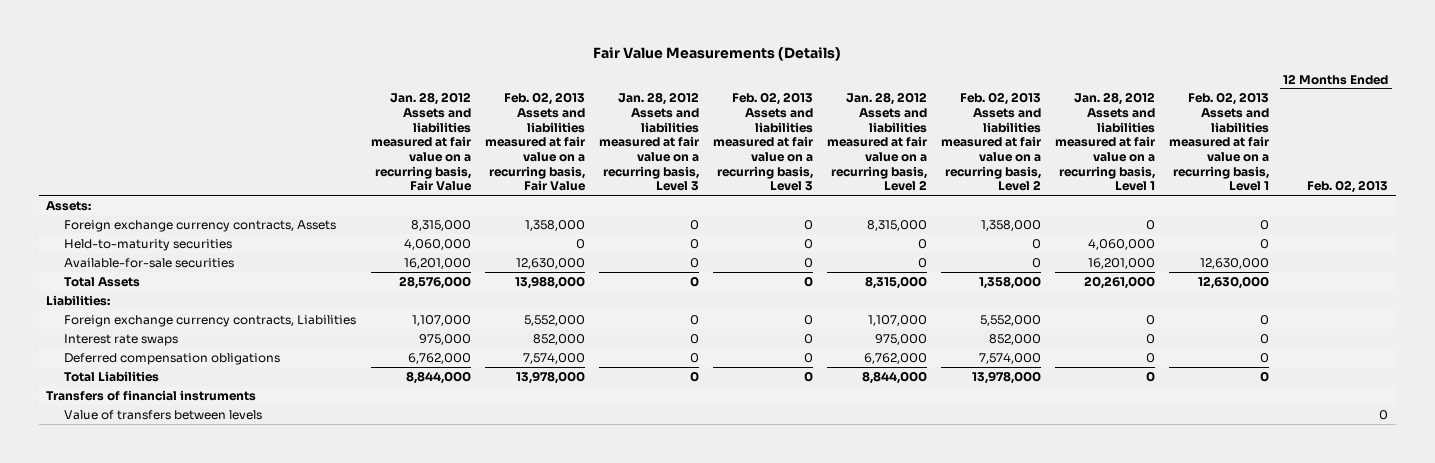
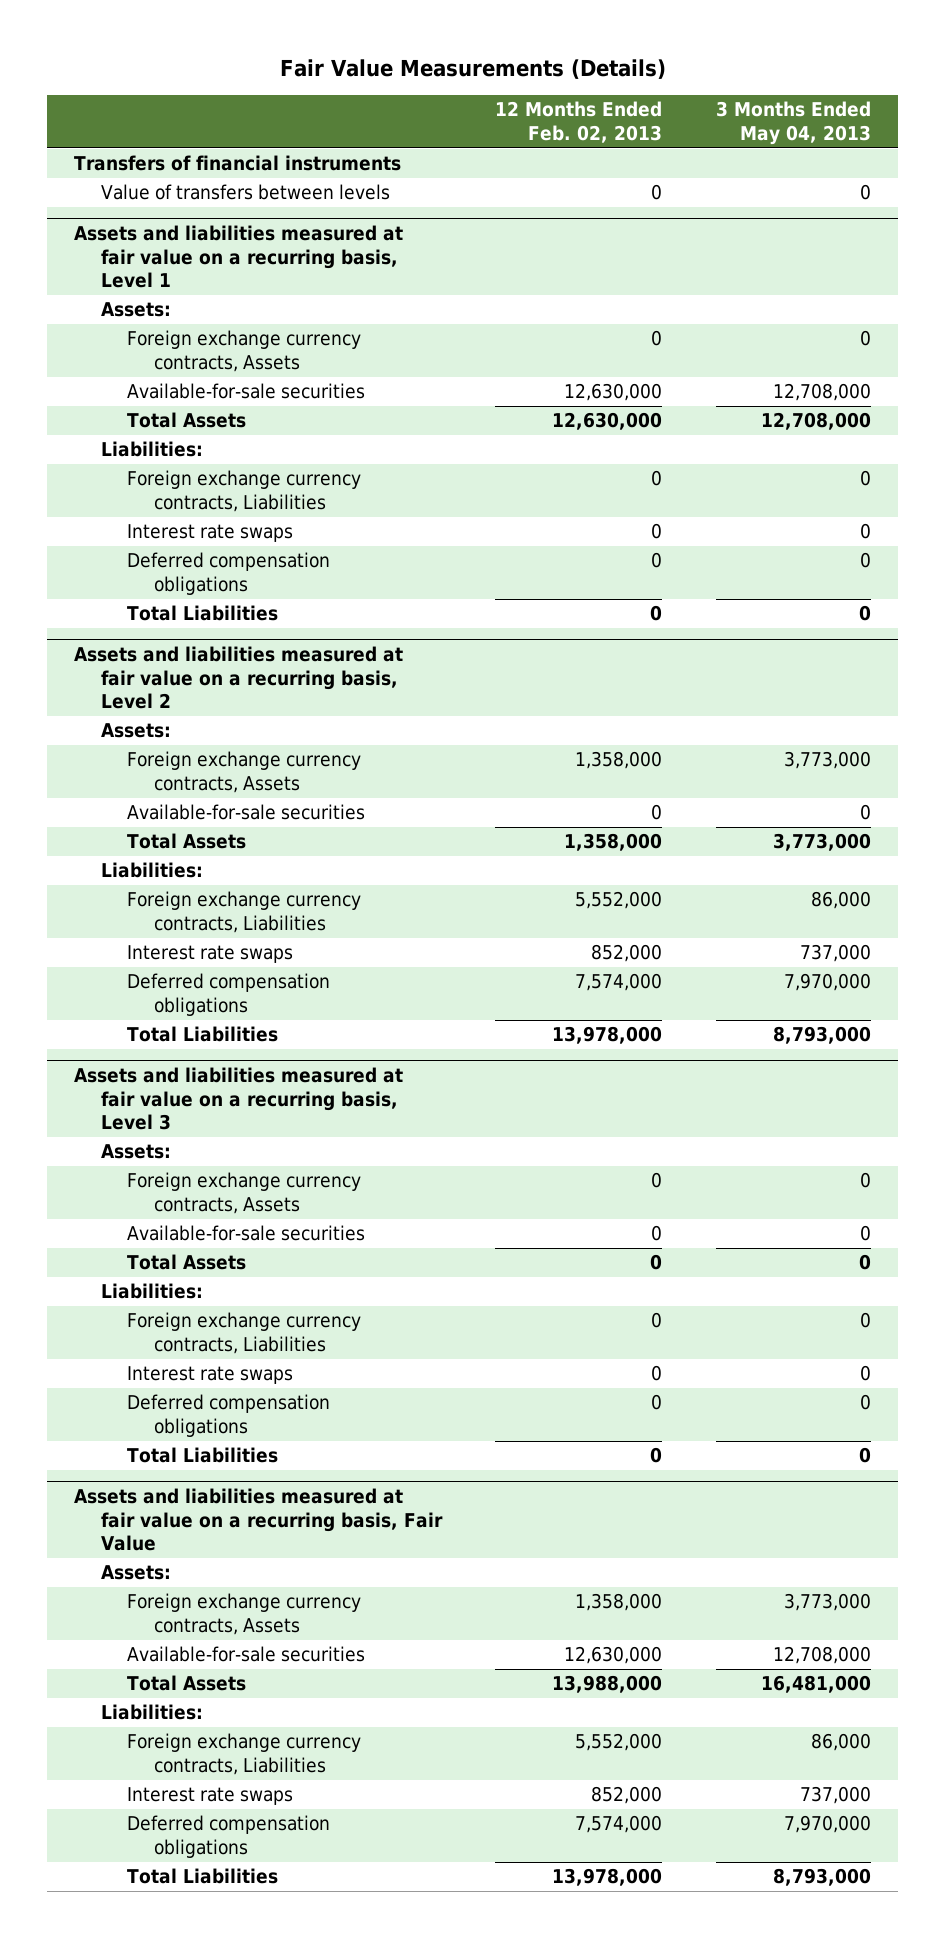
- | Jan. 28, 2012 Assets and liabilities measured at fair value on a recurring basis, Fair Value | Feb. 02, 2013 Assets and liabilities measured at fair value on a recurring basis, Fair Value | Jan. 28, 2012 Assets and liabilities measured at fair value on a recurring basis, Level 3 | Feb. 02, 2013 Assets and liabilities measured at fair value on a recurring basis, Level 3 | Jan. 28, 2012 Assets and liabilities measured at fair value on a recurring basis, Level 2 | Feb. 02, 2013 Assets and liabilities measured at fair value on a recurring basis, Level 2 | Jan. 28, 2012 Assets and liabilities measured at fair value on a recurring basis, Level 1 | Feb. 02, 2013 Assets and liabilities measured at fair value on a recurring basis, Level 1 | 12 Months Ended Feb. 02, 2013
+ | 12 Months Ended Feb. 02, 2013 | 3 Months Ended May 04, 2013
- Assets:
- Foreign exchange currency contracts, Assets | 8,315,000 | 1,358,000 | 0 | 0 | 8,315,000 | 1,358,000 | 0 | 0 |
- Held-to-maturity securities | 4,060,000 | 0 | 0 | 0 | 0 | 0 | 4,060,000 | 0 |
- Available-for-sale securities | 16,201,000 | 12,630,000 | 0 | 0 | 0 | 0 | 16,201,000 | 12,630,000 |
- Total Assets | 28,576,000 | 13,988,000 | 0 | 0 | 8,315,000 | 1,358,000 | 20,261,000 | 12,630,000 |
- Liabilities:
- Foreign exchange currency contracts, Liabilities | 1,107,000 | 5,552,000 | 0 | 0 | 1,107,000 | 5,552,000 | 0 | 0 |
- Interest rate swaps | 975,000 | 852,000 | 0 | 0 | 975,000 | 852,000 | 0 | 0 |
- Deferred compensation obligations | 6,762,000 | 7,574,000 | 0 | 0 | 6,762,000 | 7,574,000 | 0 | 0 |
- Total Liabilities | 8,844,000 | 13,978,000 | 0 | 0 | 8,844,000 | 13,978,000 | 0 | 0 |
+ Assets and liabilities measured at fair value on a recurring basis, Level 1
+ Assets:
+ Foreign exchange currency contracts, Assets | 0 | 0
+ Available-for-sale securities | 12,630,000 | 12,708,000
+ Total Assets | 12,630,000 | 12,708,000
+ Liabilities:
+ Foreign exchange currency contracts, Liabilities | 0 | 0
+ Interest rate swaps | 0 | 0
+ Deferred compensation obligations | 0 | 0
+ Total Liabilities | 0 | 0
+ Assets and liabilities measured at fair value on a recurring basis, Level 2
+ Assets:
+ Foreign exchange currency contracts, Assets | 1,358,000 | 3,773,000
+ Available-for-sale securities | 0 | 0
+ Total Assets | 1,358,000 | 3,773,000
+ Liabilities:
+ Foreign exchange currency contracts, Liabilities | 5,552,000 | 86,000
+ Interest rate swaps | 852,000 | 737,000
+ Deferred compensation obligations | 7,574,000 | 7,970,000
+ Total Liabilities | 13,978,000 | 8,793,000
+ Assets and liabilities measured at fair value on a recurring basis, Level 3
+ Assets:
+ Foreign exchange currency contracts, Assets | 0 | 0
+ Available-for-sale securities | 0 | 0
+ Total Assets | 0 | 0
+ Liabilities:
+ Foreign exchange currency contracts, Liabilities | 0 | 0
+ Interest rate swaps | 0 | 0
+ Deferred compensation obligations | 0 | 0
+ Total Liabilities | 0 | 0
+ Assets and liabilities measured at fair value on a recurring basis, Fair Value
+ Assets:
+ Foreign exchange currency contracts, Assets | 1,358,000 | 3,773,000
+ Available-for-sale securities | 12,630,000 | 12,708,000
+ Total Assets | 13,988,000 | 16,481,000
+ Liabilities:
+ Foreign exchange currency contracts, Liabilities | 5,552,000 | 86,000
+ Interest rate swaps | 852,000 | 737,000
+ Deferred compensation obligations | 7,574,000 | 7,970,000
+ Total Liabilities | 13,978,000 | 8,793,000

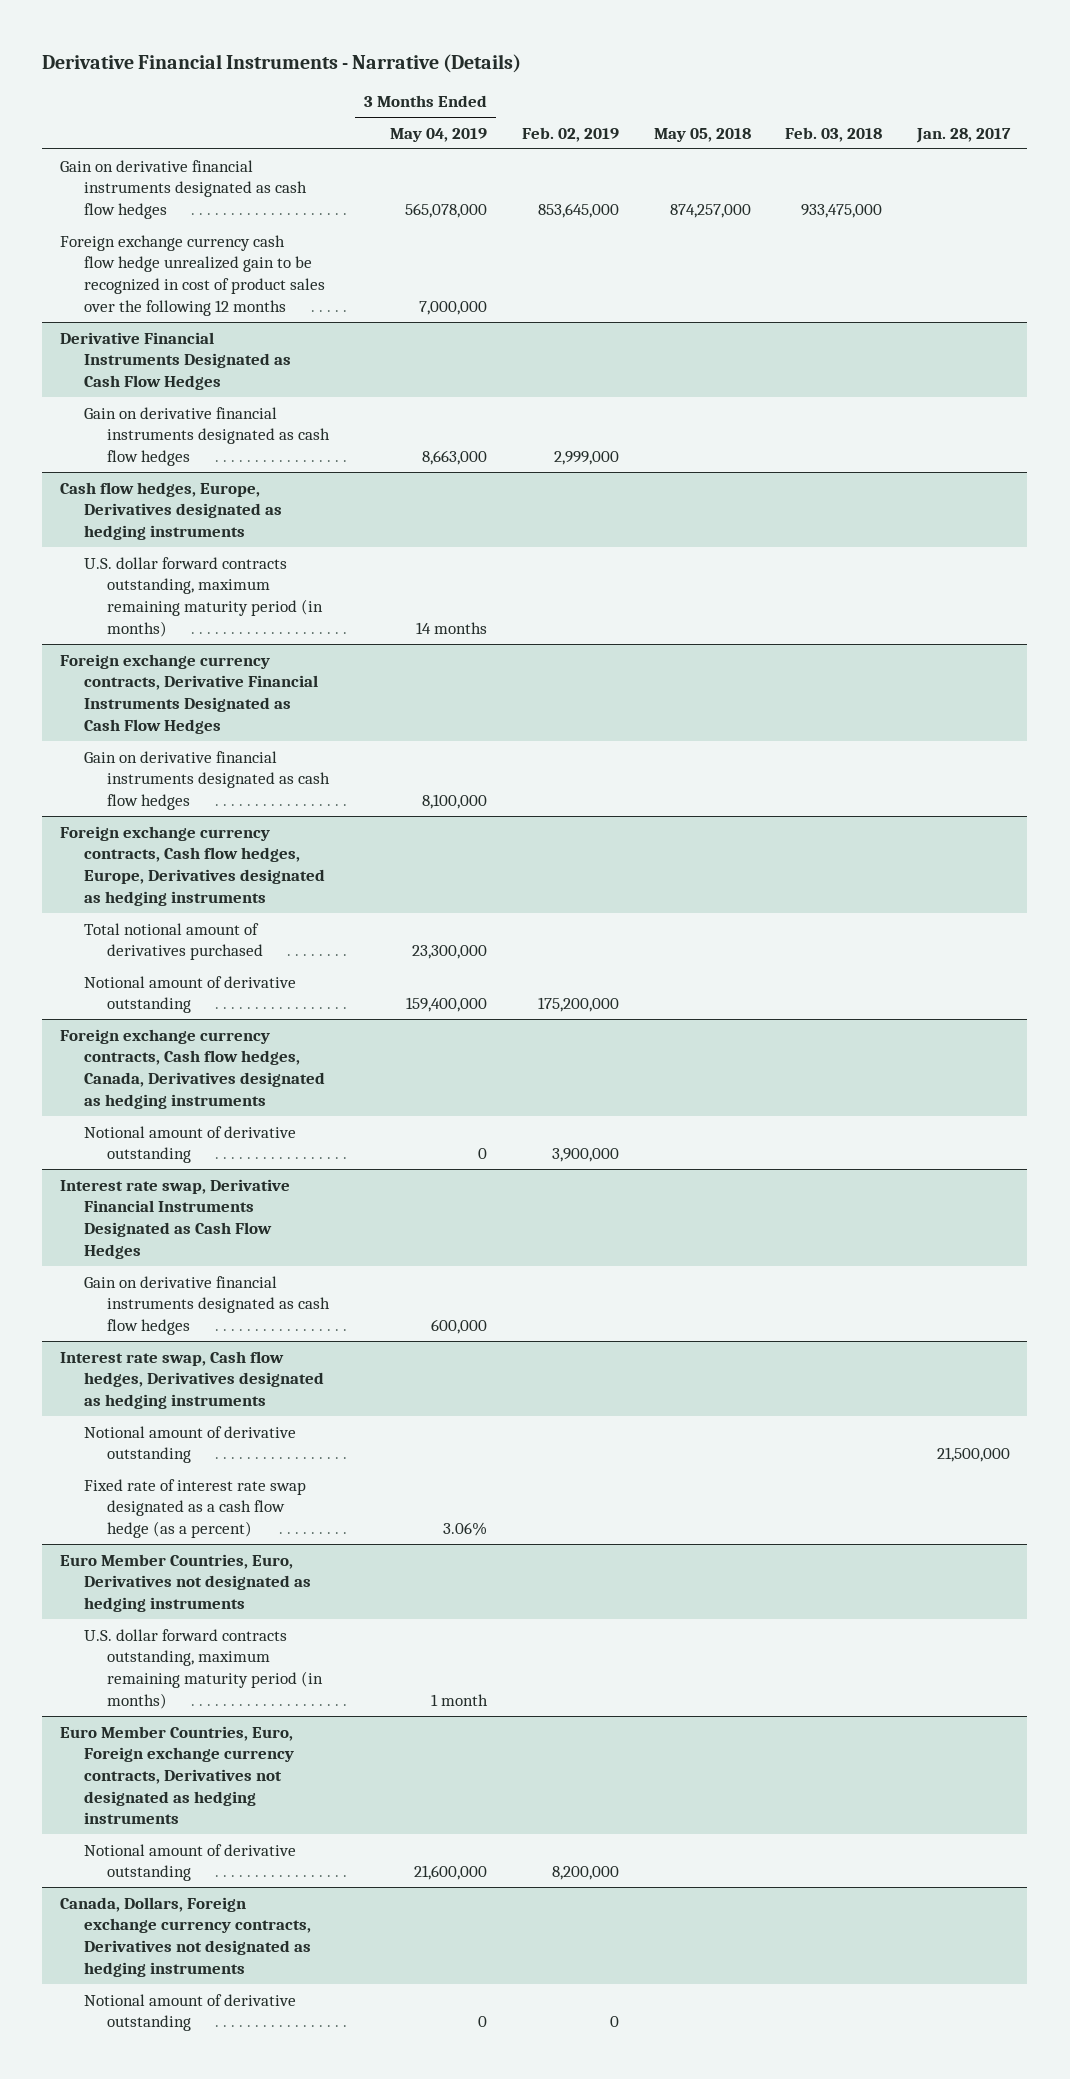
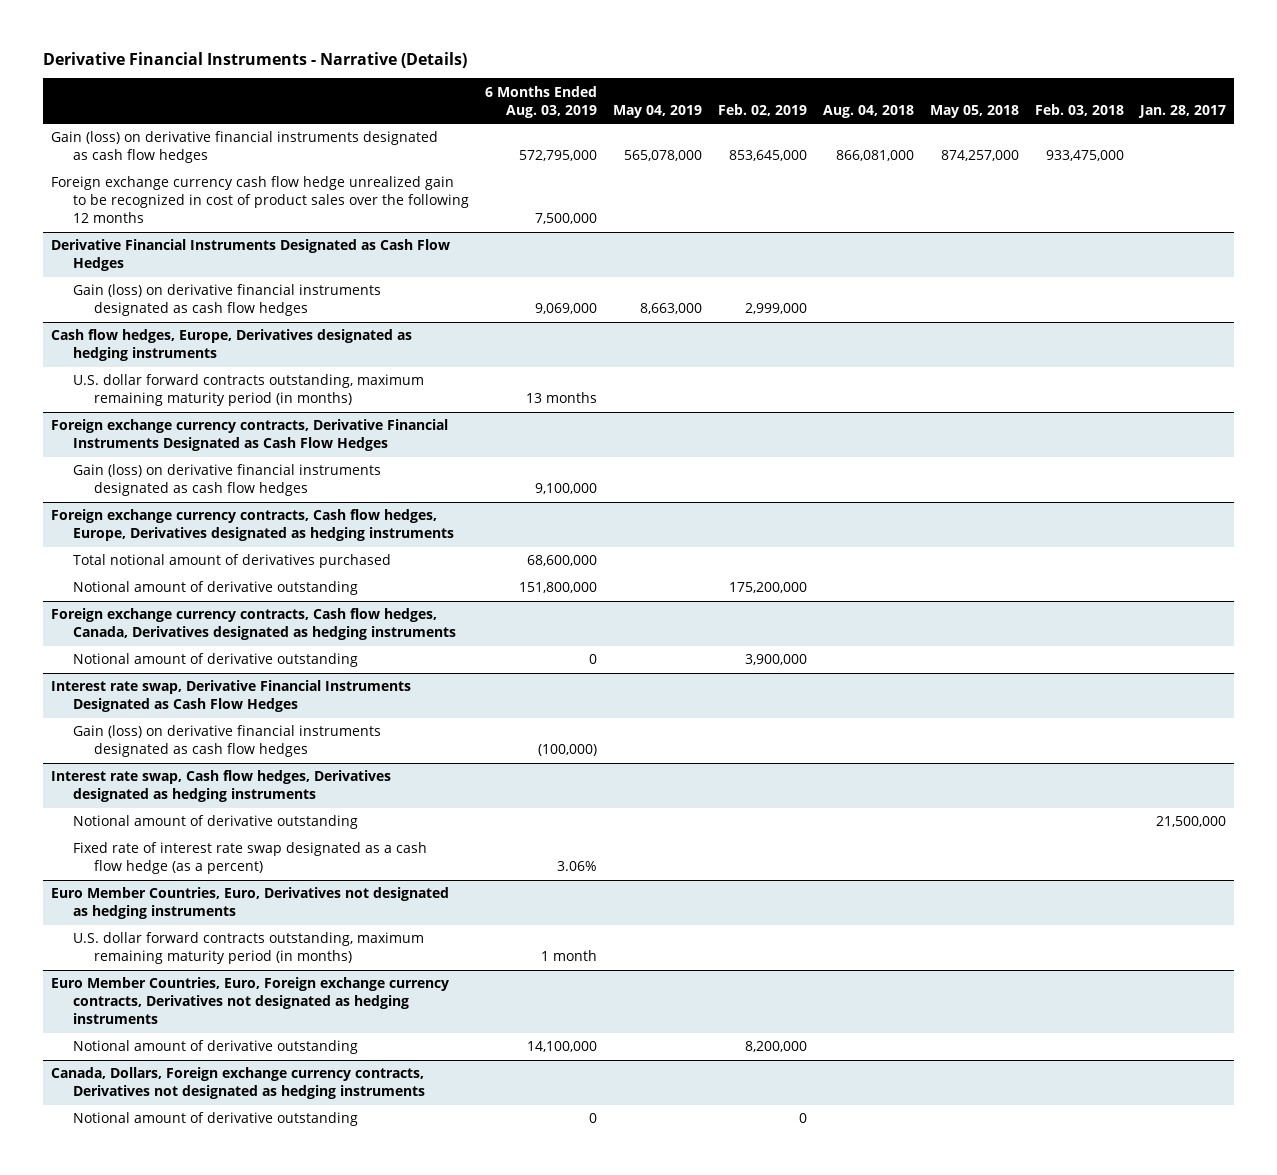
- | 3 Months Ended May 04, 2019 | Feb. 02, 2019 | May 05, 2018 | Feb. 03, 2018 | Jan. 28, 2017
+ | 6 Months Ended Aug. 03, 2019 | May 04, 2019 | Feb. 02, 2019 | Aug. 04, 2018 | May 05, 2018 | Feb. 03, 2018 | Jan. 28, 2017
- Gain on derivative financial instruments designated as cash flow hedges | 565,078,000 | 853,645,000 | 874,257,000 | 933,475,000 |
+ Gain (loss) on derivative financial instruments designated as cash flow hedges | 572,795,000 | 565,078,000 | 853,645,000 | 866,081,000 | 874,257,000 | 933,475,000 |
@ Derivative Financial Instruments Designated as Cash Flow Hedges
- Gain on derivative financial instruments designated as cash flow hedges | 8,663,000 | 2,999,000 | | |
+ Gain (loss) on derivative financial instruments designated as cash flow hedges | 9,069,000 | 8,663,000 | 2,999,000 | | | |
@ Foreign exchange currency contracts, Derivative Financial Instruments Designated as Cash Flow Hedges
- Gain on derivative financial instruments designated as cash flow hedges | 8,100,000 | | | |
+ Gain (loss) on derivative financial instruments designated as cash flow hedges | 9,100,000 | | | | | |
@ Interest rate swap, Derivative Financial Instruments Designated as Cash Flow Hedges
- Gain on derivative financial instruments designated as cash flow hedges | 600,000 | | | |
+ Gain (loss) on derivative financial instruments designated as cash flow hedges | (100,000) | | | | | |

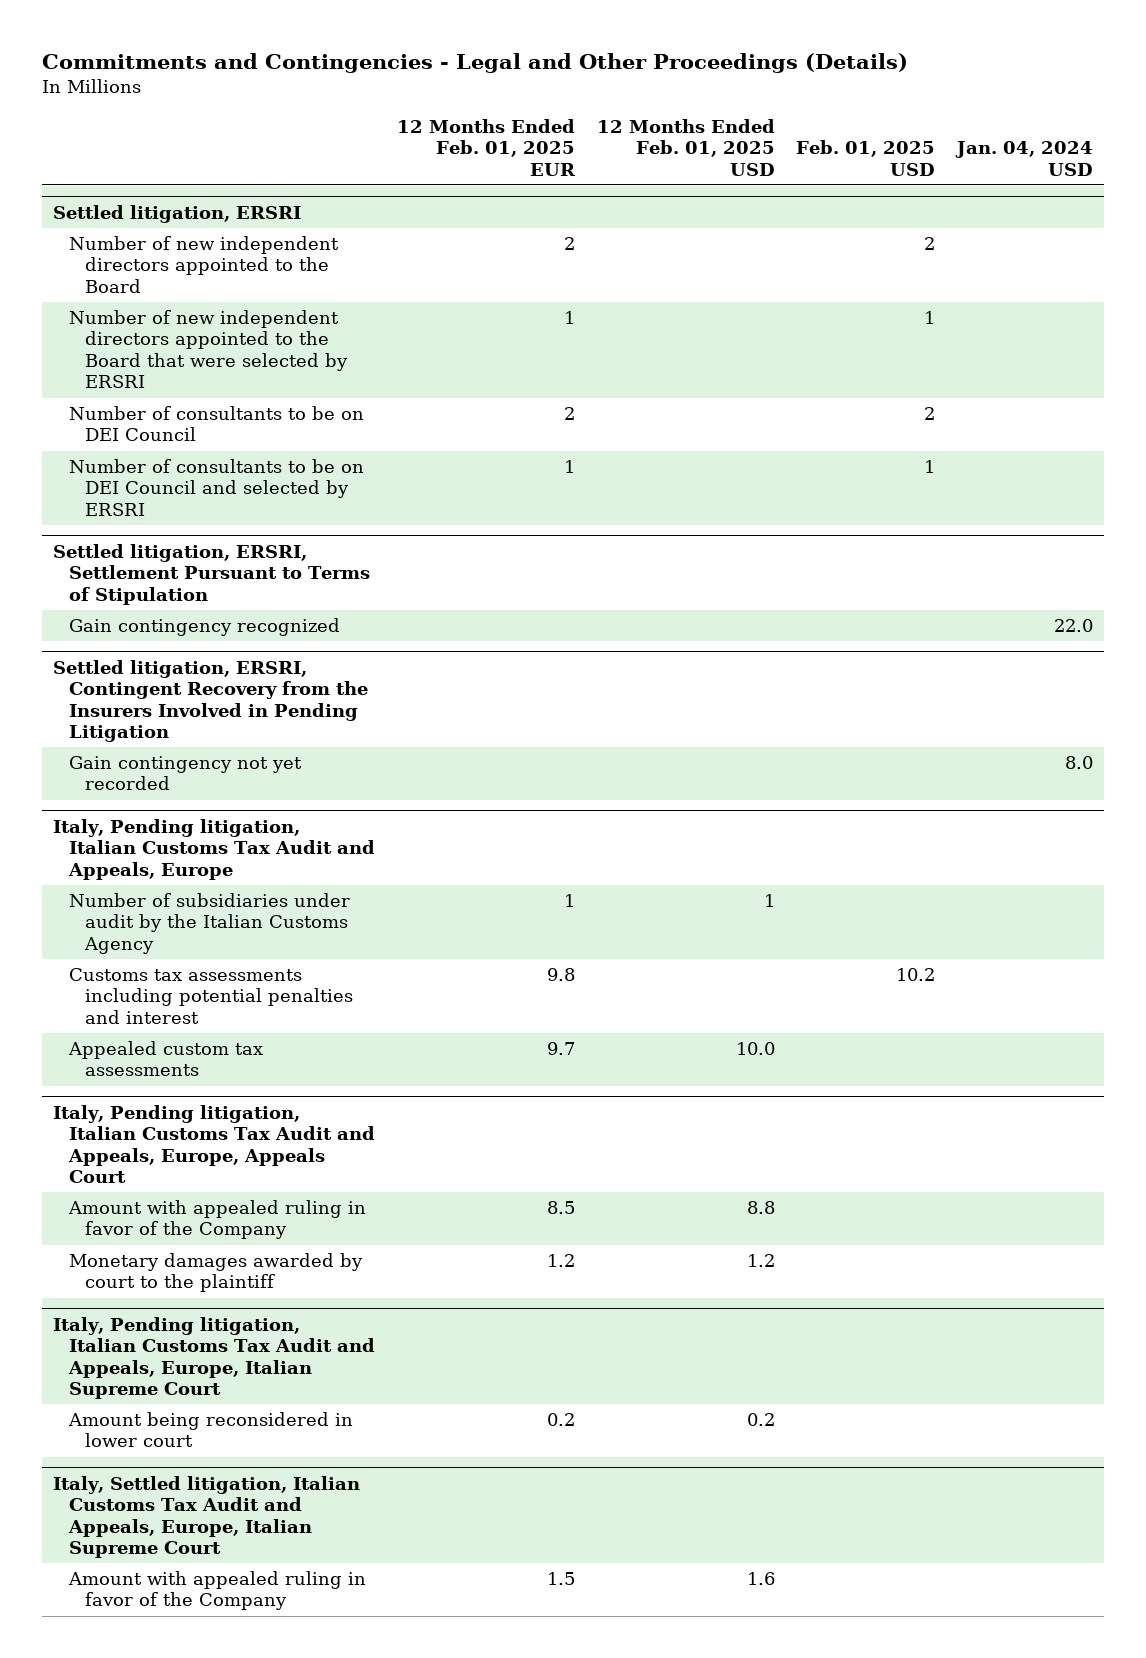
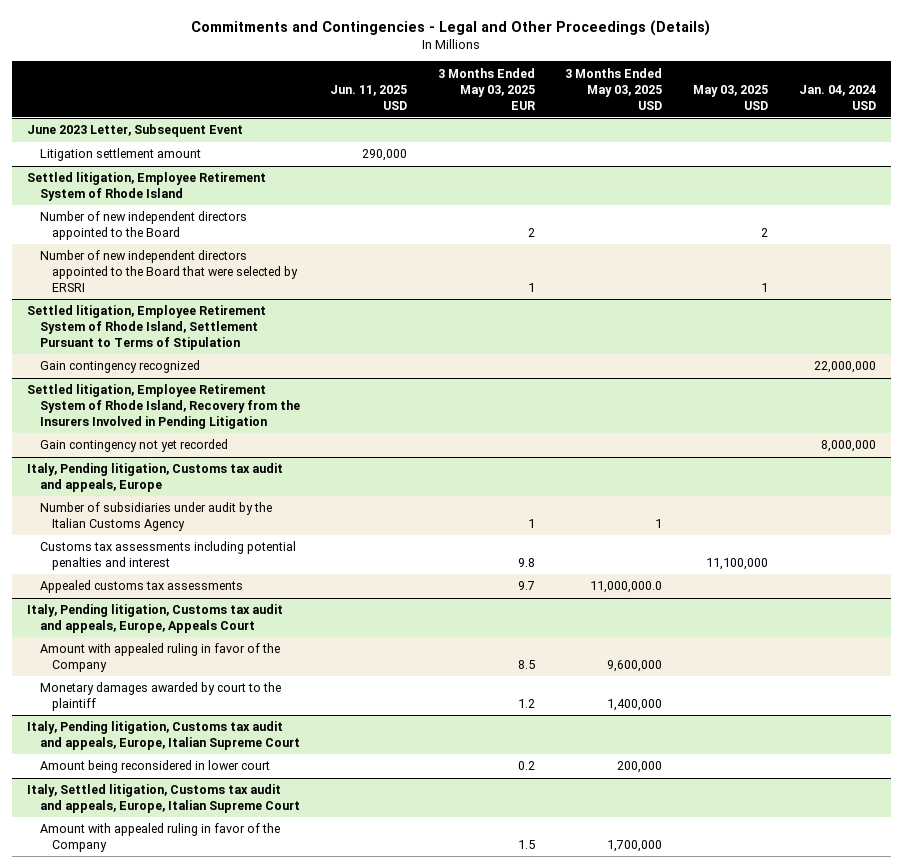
- | 12 Months Ended Feb. 01, 2025 EUR | 12 Months Ended Feb. 01, 2025 USD | Feb. 01, 2025 USD | Jan. 04, 2024 USD
+ | Jun. 11, 2025 USD | 3 Months Ended May 03, 2025 EUR | 3 Months Ended May 03, 2025 USD | May 03, 2025 USD | Jan. 04, 2024 USD
- Settled litigation, ERSRI
- Number of new independent directors appointed to the Board | 2 | | 2 |
- Number of new independent directors appointed to the Board that were selected by ERSRI | 1 | | 1 |
- Number of consultants to be on DEI Council | 2 | | 2 |
- Number of consultants to be on DEI Council and selected by ERSRI | 1 | | 1 |
- Settled litigation, ERSRI, Settlement Pursuant to Terms of Stipulation
- Gain contingency recognized | | | | 22.0
- Settled litigation, ERSRI, Contingent Recovery from the Insurers Involved in Pending Litigation
- Gain contingency not yet recorded | | | | 8.0
- Italy, Pending litigation, Italian Customs Tax Audit and Appeals, Europe
+ June 2023 Letter, Subsequent Event
+ Litigation settlement amount | 290,000 | | | |
+ Settled litigation, Employee Retirement System of Rhode Island
+ Number of new independent directors appointed to the Board | | 2 | | 2 |
+ Number of new independent directors appointed to the Board that were selected by ERSRI | | 1 | | 1 |
+ Settled litigation, Employee Retirement System of Rhode Island, Settlement Pursuant to Terms of Stipulation
+ Gain contingency recognized | | | | | 22,000,000
+ Settled litigation, Employee Retirement System of Rhode Island, Recovery from the Insurers Involved in Pending Litigation
+ Gain contingency not yet recorded | | | | | 8,000,000
+ Italy, Pending litigation, Customs tax audit and appeals, Europe
- Appealed custom tax assessments | 9.7 | 10.0 | |
- Italy, Pending litigation, Italian Customs Tax Audit and Appeals, Europe, Appeals Court
+ Appealed customs tax assessments | | 9.7 | 11,000,000.0 | |
+ Italy, Pending litigation, Customs tax audit and appeals, Europe, Appeals Court
- Italy, Pending litigation, Italian Customs Tax Audit and Appeals, Europe, Italian Supreme Court
+ Italy, Pending litigation, Customs tax audit and appeals, Europe, Italian Supreme Court
- Italy, Settled litigation, Italian Customs Tax Audit and Appeals, Europe, Italian Supreme Court
+ Italy, Settled litigation, Customs tax audit and appeals, Europe, Italian Supreme Court

